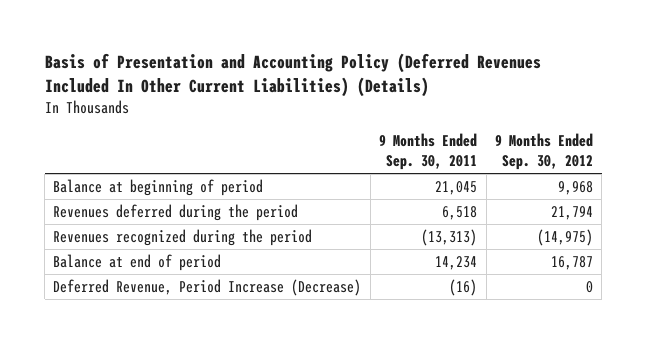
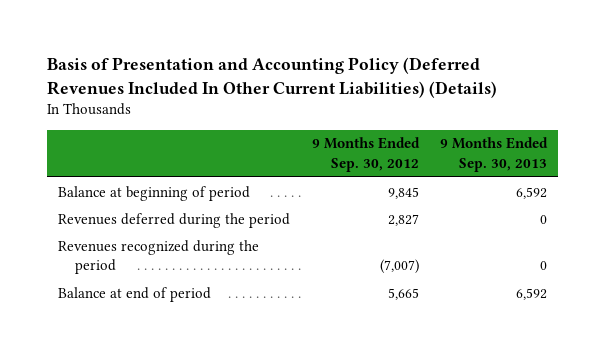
- | 9 Months Ended Sep. 30, 2011 | 9 Months Ended Sep. 30, 2012
+ | 9 Months Ended Sep. 30, 2012 | 9 Months Ended Sep. 30, 2013
- Balance at beginning of period | 21,045 | 9,968
- Revenues deferred during the period | 6,518 | 21,794
- Revenues recognized during the period | (13,313) | (14,975)
- Balance at end of period | 14,234 | 16,787
- Deferred Revenue, Period Increase (Decrease) | (16) | 0
+ Balance at beginning of period | 9,845 | 6,592
+ Revenues deferred during the period | 2,827 | 0
+ Revenues recognized during the period | (7,007) | 0
+ Balance at end of period | 5,665 | 6,592

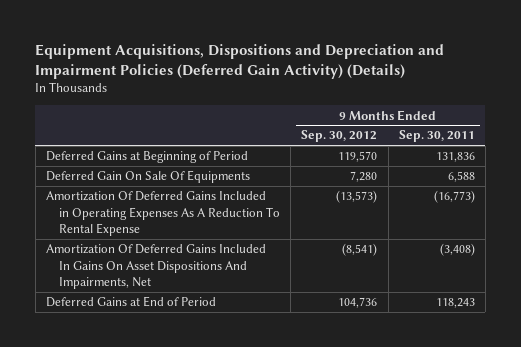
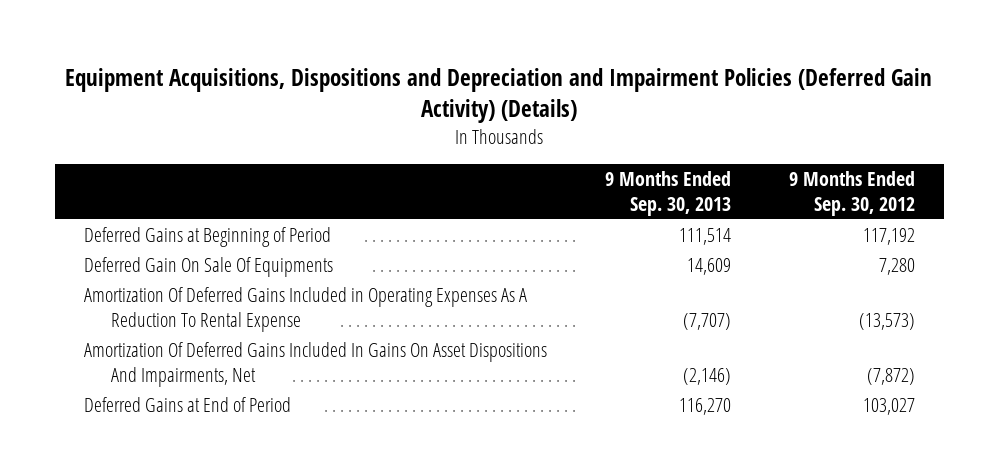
- | 9 Months Ended Sep. 30, 2012 | 9 Months Ended Sep. 30, 2011
+ | 9 Months Ended Sep. 30, 2013 | 9 Months Ended Sep. 30, 2012
- Deferred Gains at Beginning of Period | 119,570 | 131,836
+ Deferred Gains at Beginning of Period | 111,514 | 117,192
- Amortization Of Deferred Gains Included In Gains On Asset Dispositions And Impairments, Net | (8,541) | (3,408)
- Deferred Gains at End of Period | 104,736 | 118,243
+ Amortization Of Deferred Gains Included In Gains On Asset Dispositions And Impairments, Net | (2,146) | (7,872)
+ Deferred Gains at End of Period | 116,270 | 103,027

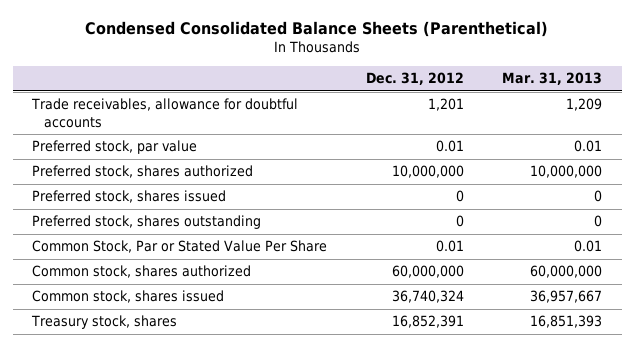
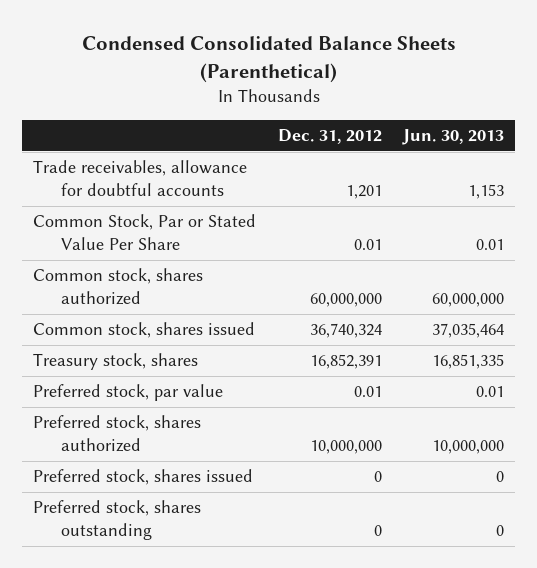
- | Dec. 31, 2012 | Mar. 31, 2013
+ | Dec. 31, 2012 | Jun. 30, 2013
moved down: Preferred stock, par value | 0.01 | 0.01
moved down: Preferred stock, shares authorized | 10,000,000 | 10,000,000
moved down: Preferred stock, shares issued | 0 | 0
moved down: Preferred stock, shares outstanding | 0 | 0

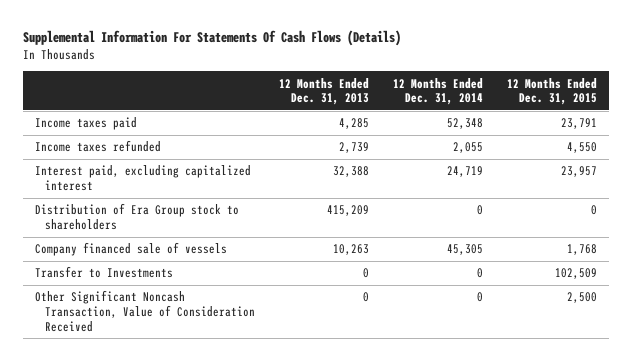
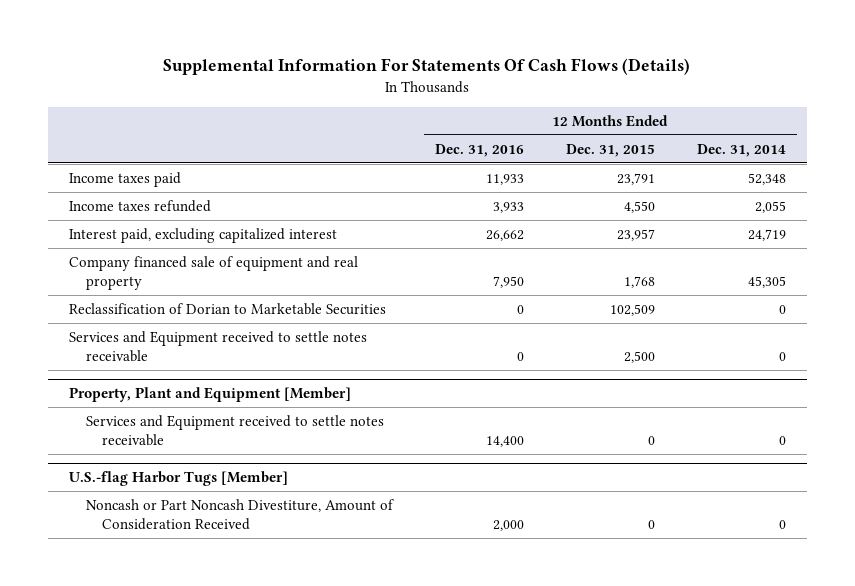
- | 12 Months Ended Dec. 31, 2013 | 12 Months Ended Dec. 31, 2014 | 12 Months Ended Dec. 31, 2015
+ | 12 Months Ended Dec. 31, 2016 | 12 Months Ended Dec. 31, 2015 | 12 Months Ended Dec. 31, 2014
- Distribution of Era Group stock to shareholders | 415,209 | 0 | 0
- Company financed sale of vessels | 10,263 | 45,305 | 1,768
- Transfer to Investments | 0 | 0 | 102,509
- Other Significant Noncash Transaction, Value of Consideration Received | 0 | 0 | 2,500
+ Company financed sale of equipment and real property | 7,950 | 1,768 | 45,305
+ Reclassification of Dorian to Marketable Securities | 0 | 102,509 | 0
+ Services and Equipment received to settle notes receivable | 0 | 2,500 | 0
+ Property, Plant and Equipment [Member]
+ Services and Equipment received to settle notes receivable | 14,400 | 0 | 0
+ U.S.-flag Harbor Tugs [Member]
+ Noncash or Part Noncash Divestiture, Amount of Consideration Received | 2,000 | 0 | 0

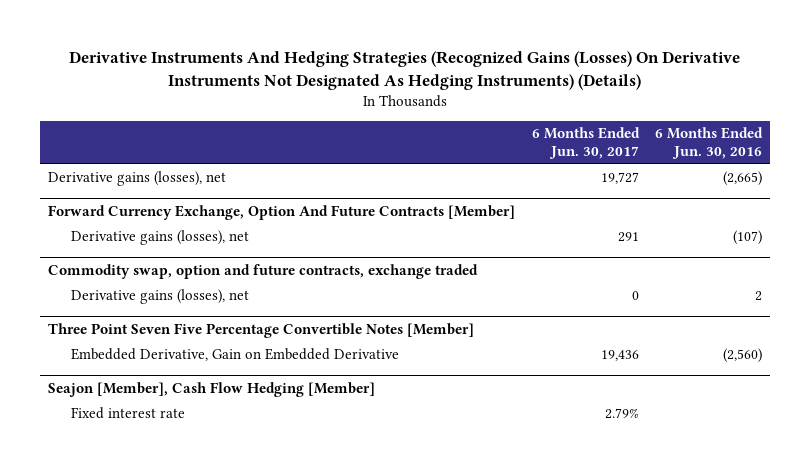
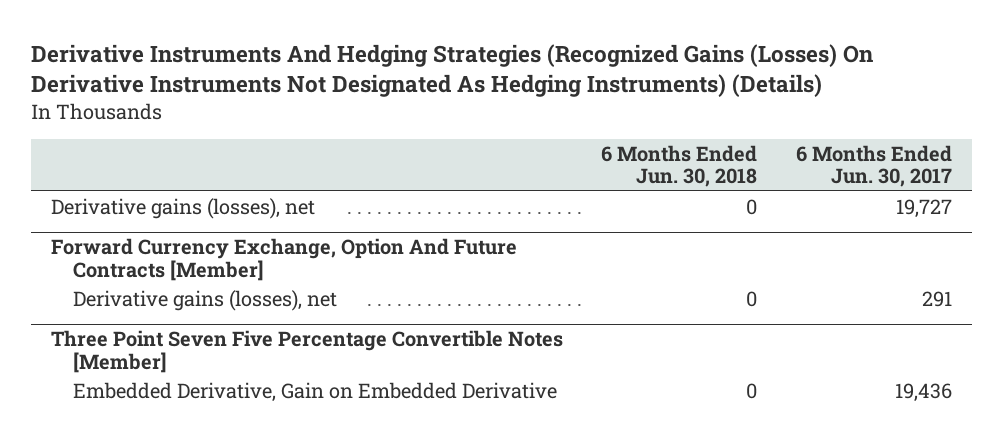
- | 6 Months Ended Jun. 30, 2017 | 6 Months Ended Jun. 30, 2016
+ | 6 Months Ended Jun. 30, 2018 | 6 Months Ended Jun. 30, 2017
- Commodity swap, option and future contracts, exchange traded
- Derivative gains (losses), net | 0 | 2
- Seajon [Member], Cash Flow Hedging [Member]
- Fixed interest rate | 2.79% |

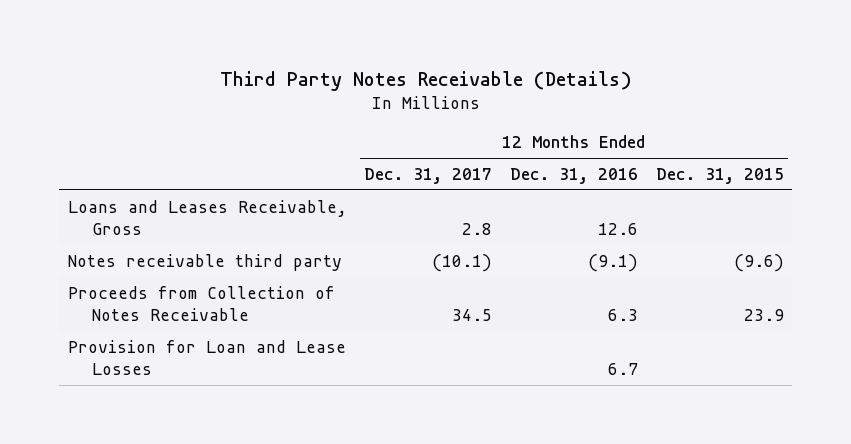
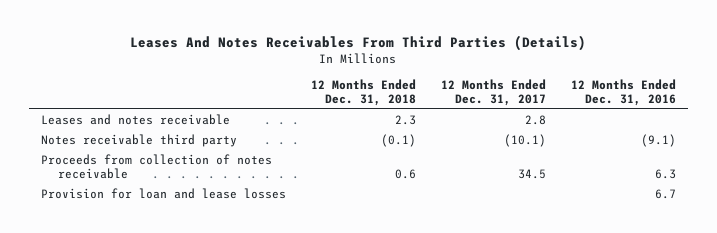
- Third Party Notes Receivable (Details)
+ Leases And Notes Receivables From Third Parties (Details)
- | 12 Months Ended Dec. 31, 2017 | 12 Months Ended Dec. 31, 2016 | 12 Months Ended Dec. 31, 2015
+ | 12 Months Ended Dec. 31, 2018 | 12 Months Ended Dec. 31, 2017 | 12 Months Ended Dec. 31, 2016
- Loans and Leases Receivable, Gross | 2.8 | 12.6 |
+ Leases and notes receivable | 2.3 | 2.8 |
- Proceeds from Collection of Notes Receivable | 34.5 | 6.3 | 23.9
- Provision for Loan and Lease Losses | | 6.7 |
+ Proceeds from collection of notes receivable | 0.6 | 34.5 | 6.3
+ Provision for loan and lease losses | | | 6.7

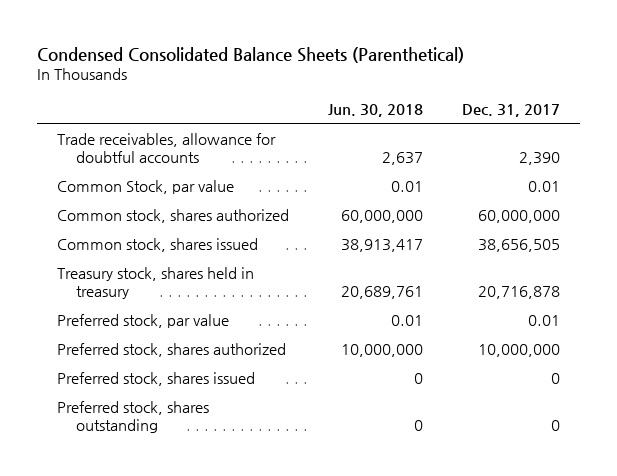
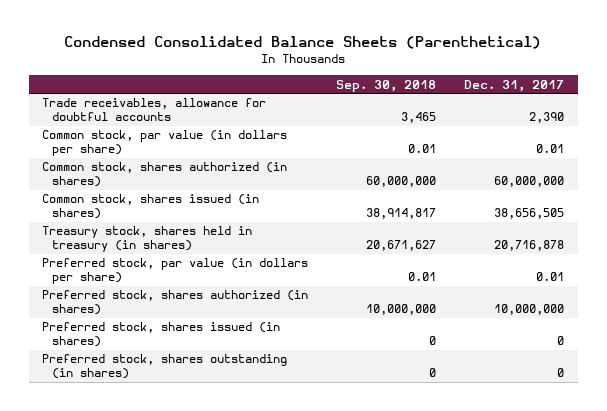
- | Jun. 30, 2018 | Dec. 31, 2017
+ | Sep. 30, 2018 | Dec. 31, 2017
- Common Stock, par value | 0.01 | 0.01
- Common stock, shares authorized | 60,000,000 | 60,000,000
- Common stock, shares issued | 38,913,417 | 38,656,505
- Treasury stock, shares held in treasury | 20,689,761 | 20,716,878
- Preferred stock, par value | 0.01 | 0.01
- Preferred stock, shares authorized | 10,000,000 | 10,000,000
- Preferred stock, shares issued | 0 | 0
- Preferred stock, shares outstanding | 0 | 0
+ Common stock, par value (in dollars per share) | 0.01 | 0.01
+ Common stock, shares authorized (in shares) | 60,000,000 | 60,000,000
+ Common stock, shares issued (in shares) | 38,914,817 | 38,656,505
+ Treasury stock, shares held in treasury (in shares) | 20,671,627 | 20,716,878
+ Preferred stock, par value (in dollars per share) | 0.01 | 0.01
+ Preferred stock, shares authorized (in shares) | 10,000,000 | 10,000,000
+ Preferred stock, shares issued (in shares) | 0 | 0
+ Preferred stock, shares outstanding (in shares) | 0 | 0

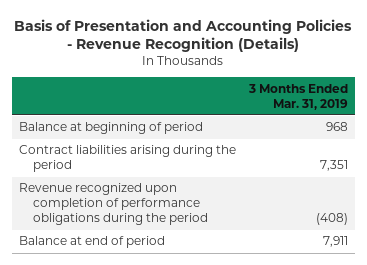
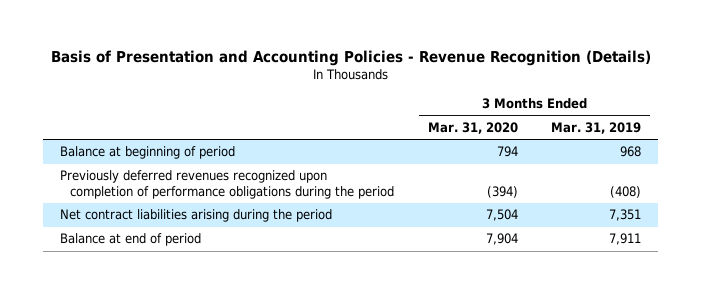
- | 3 Months Ended Mar. 31, 2019
+ | 3 Months Ended Mar. 31, 2020 | 3 Months Ended Mar. 31, 2019
- Contract liabilities arising during the period | 7,351
- Revenue recognized upon completion of performance obligations during the period | (408)
+ Previously deferred revenues recognized upon completion of performance obligations during the period | (394) | (408)
+ Net contract liabilities arising during the period | 7,504 | 7,351

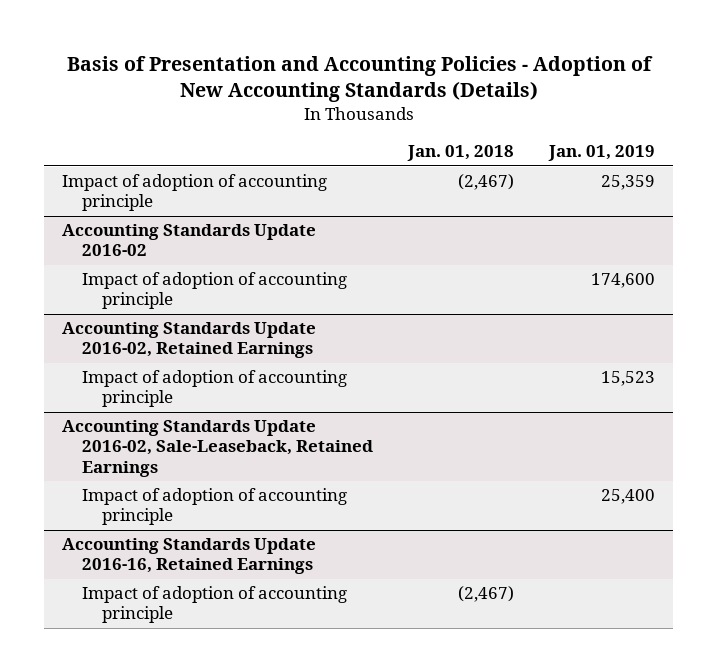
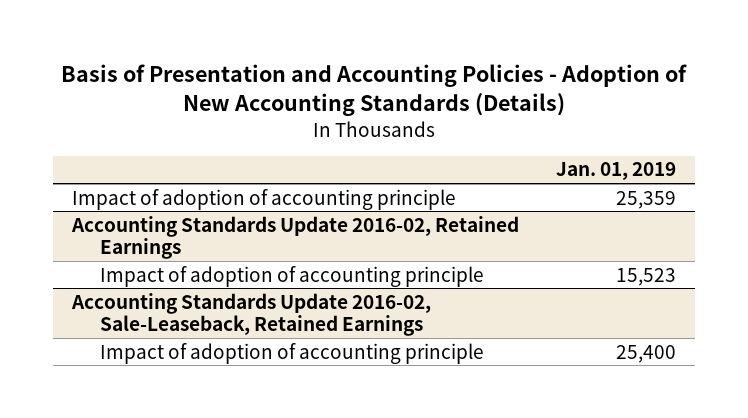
- | Jan. 01, 2018 | Jan. 01, 2019
+ | Jan. 01, 2019
- Accounting Standards Update 2016-02
- Impact of adoption of accounting principle | | 174,600
- Accounting Standards Update 2016-16, Retained Earnings
- Impact of adoption of accounting principle | (2,467) |

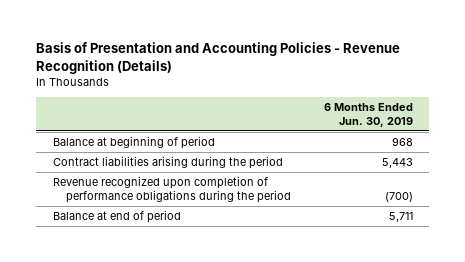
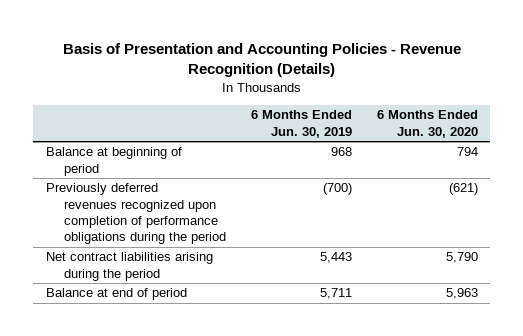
- | 6 Months Ended Jun. 30, 2019
+ | 6 Months Ended Jun. 30, 2019 | 6 Months Ended Jun. 30, 2020
- Contract liabilities arising during the period | 5,443
- Revenue recognized upon completion of performance obligations during the period | (700)
+ Previously deferred revenues recognized upon completion of performance obligations during the period | (700) | (621)
+ Net contract liabilities arising during the period | 5,443 | 5,790

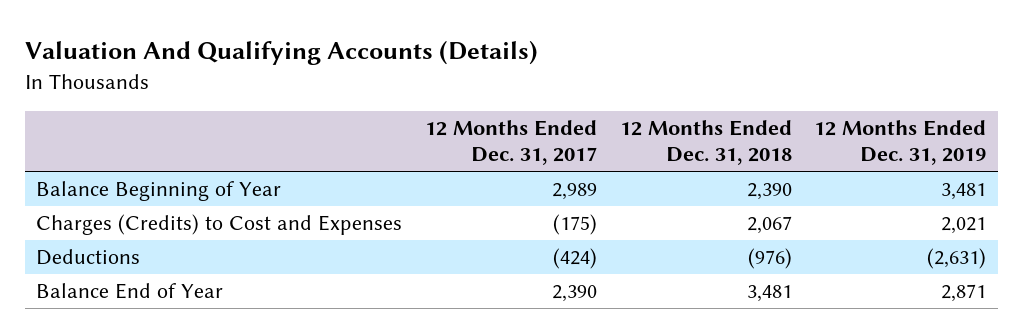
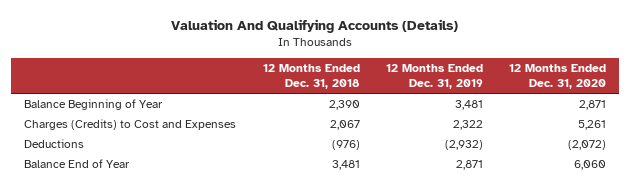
- | 12 Months Ended Dec. 31, 2017 | 12 Months Ended Dec. 31, 2018 | 12 Months Ended Dec. 31, 2019
+ | 12 Months Ended Dec. 31, 2018 | 12 Months Ended Dec. 31, 2019 | 12 Months Ended Dec. 31, 2020
- Charges (Credits) to Cost and Expenses | (175) | 2,067 | 2,021
- Deductions | (424) | (976) | (2,631)
+ Charges (Credits) to Cost and Expenses | 2,067 | 2,322 | 5,261
+ Deductions | (976) | (2,932) | (2,072)

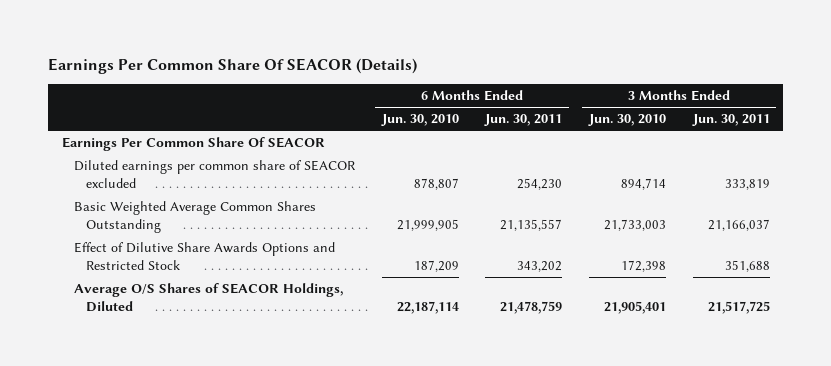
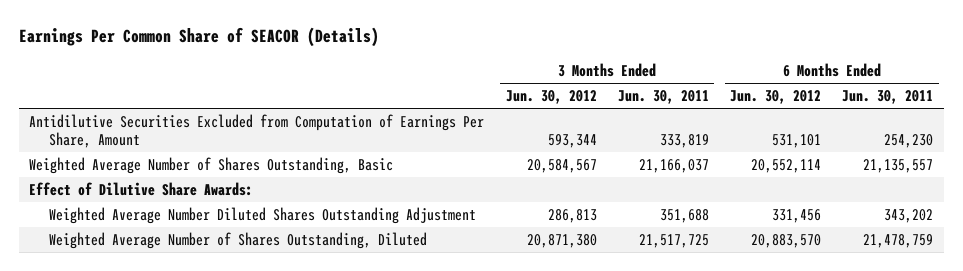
- Earnings Per Common Share Of SEACOR (Details)
+ Earnings Per Common Share of SEACOR (Details)
- | 6 Months Ended Jun. 30, 2010 | 6 Months Ended Jun. 30, 2011 | 3 Months Ended Jun. 30, 2010 | 3 Months Ended Jun. 30, 2011
+ | 3 Months Ended Jun. 30, 2012 | 3 Months Ended Jun. 30, 2011 | 6 Months Ended Jun. 30, 2012 | 6 Months Ended Jun. 30, 2011
- Earnings Per Common Share Of SEACOR
- Diluted earnings per common share of SEACOR excluded | 878,807 | 254,230 | 894,714 | 333,819
- Basic Weighted Average Common Shares Outstanding | 21,999,905 | 21,135,557 | 21,733,003 | 21,166,037
- Effect of Dilutive Share Awards Options and Restricted Stock | 187,209 | 343,202 | 172,398 | 351,688
- Average O/S Shares of SEACOR Holdings, Diluted | 22,187,114 | 21,478,759 | 21,905,401 | 21,517,725
+ Antidilutive Securities Excluded from Computation of Earnings Per Share, Amount | 593,344 | 333,819 | 531,101 | 254,230
+ Weighted Average Number of Shares Outstanding, Basic | 20,584,567 | 21,166,037 | 20,552,114 | 21,135,557
+ Effect of Dilutive Share Awards:
+ Weighted Average Number Diluted Shares Outstanding Adjustment | 286,813 | 351,688 | 331,456 | 343,202
+ Weighted Average Number of Shares Outstanding, Diluted | 20,871,380 | 21,517,725 | 20,883,570 | 21,478,759

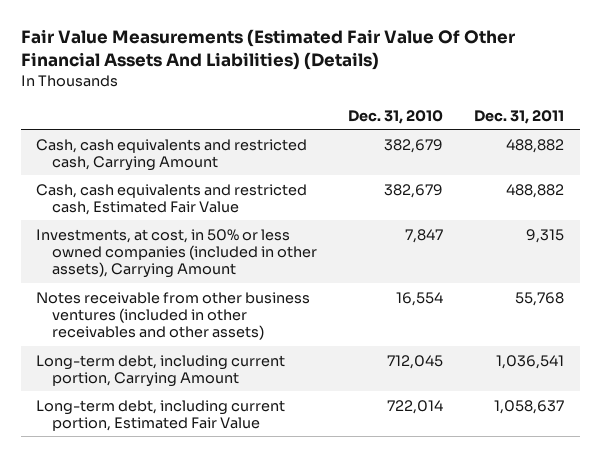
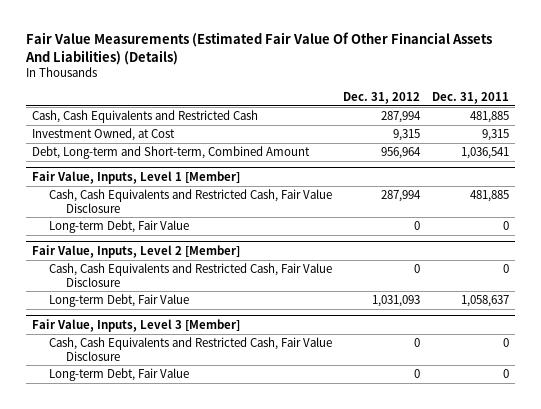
- | Dec. 31, 2010 | Dec. 31, 2011
+ | Dec. 31, 2012 | Dec. 31, 2011
- Cash, cash equivalents and restricted cash, Carrying Amount | 382,679 | 488,882
- Cash, cash equivalents and restricted cash, Estimated Fair Value | 382,679 | 488,882
- Investments, at cost, in 50% or less owned companies (included in other assets), Carrying Amount | 7,847 | 9,315
- Notes receivable from other business ventures (included in other receivables and other assets) | 16,554 | 55,768
- Long-term debt, including current portion, Carrying Amount | 712,045 | 1,036,541
- Long-term debt, including current portion, Estimated Fair Value | 722,014 | 1,058,637
+ Cash, Cash Equivalents and Restricted Cash | 287,994 | 481,885
+ Investment Owned, at Cost | 9,315 | 9,315
+ Debt, Long-term and Short-term, Combined Amount | 956,964 | 1,036,541
+ Fair Value, Inputs, Level 1 [Member]
+ Cash, Cash Equivalents and Restricted Cash, Fair Value Disclosure | 287,994 | 481,885
+ Long-term Debt, Fair Value | 0 | 0
+ Fair Value, Inputs, Level 2 [Member]
+ Cash, Cash Equivalents and Restricted Cash, Fair Value Disclosure | 0 | 0
+ Long-term Debt, Fair Value | 1,031,093 | 1,058,637
+ Fair Value, Inputs, Level 3 [Member]
+ Cash, Cash Equivalents and Restricted Cash, Fair Value Disclosure | 0 | 0
+ Long-term Debt, Fair Value | 0 | 0

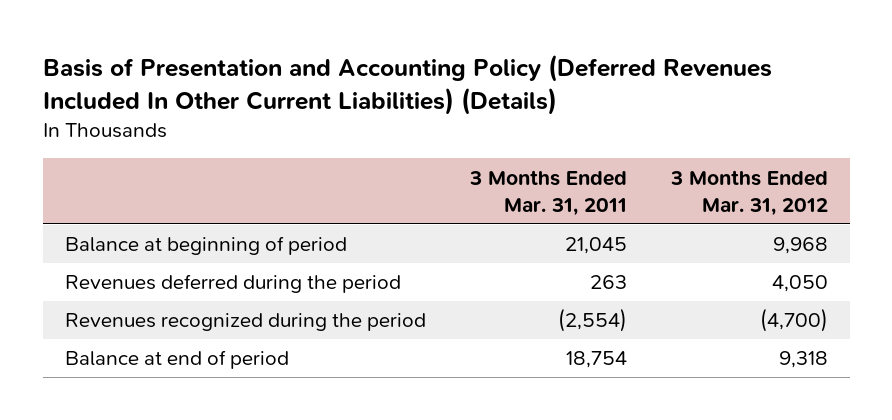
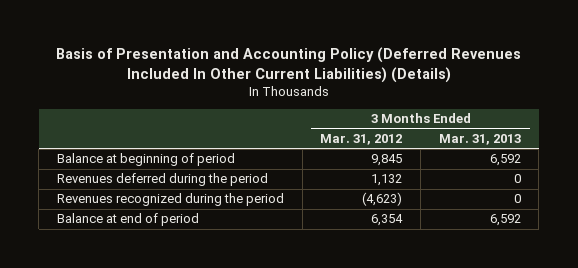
- | 3 Months Ended Mar. 31, 2011 | 3 Months Ended Mar. 31, 2012
+ | 3 Months Ended Mar. 31, 2012 | 3 Months Ended Mar. 31, 2013
- Balance at beginning of period | 21,045 | 9,968
- Revenues deferred during the period | 263 | 4,050
- Revenues recognized during the period | (2,554) | (4,700)
- Balance at end of period | 18,754 | 9,318
+ Balance at beginning of period | 9,845 | 6,592
+ Revenues deferred during the period | 1,132 | 0
+ Revenues recognized during the period | (4,623) | 0
+ Balance at end of period | 6,354 | 6,592

